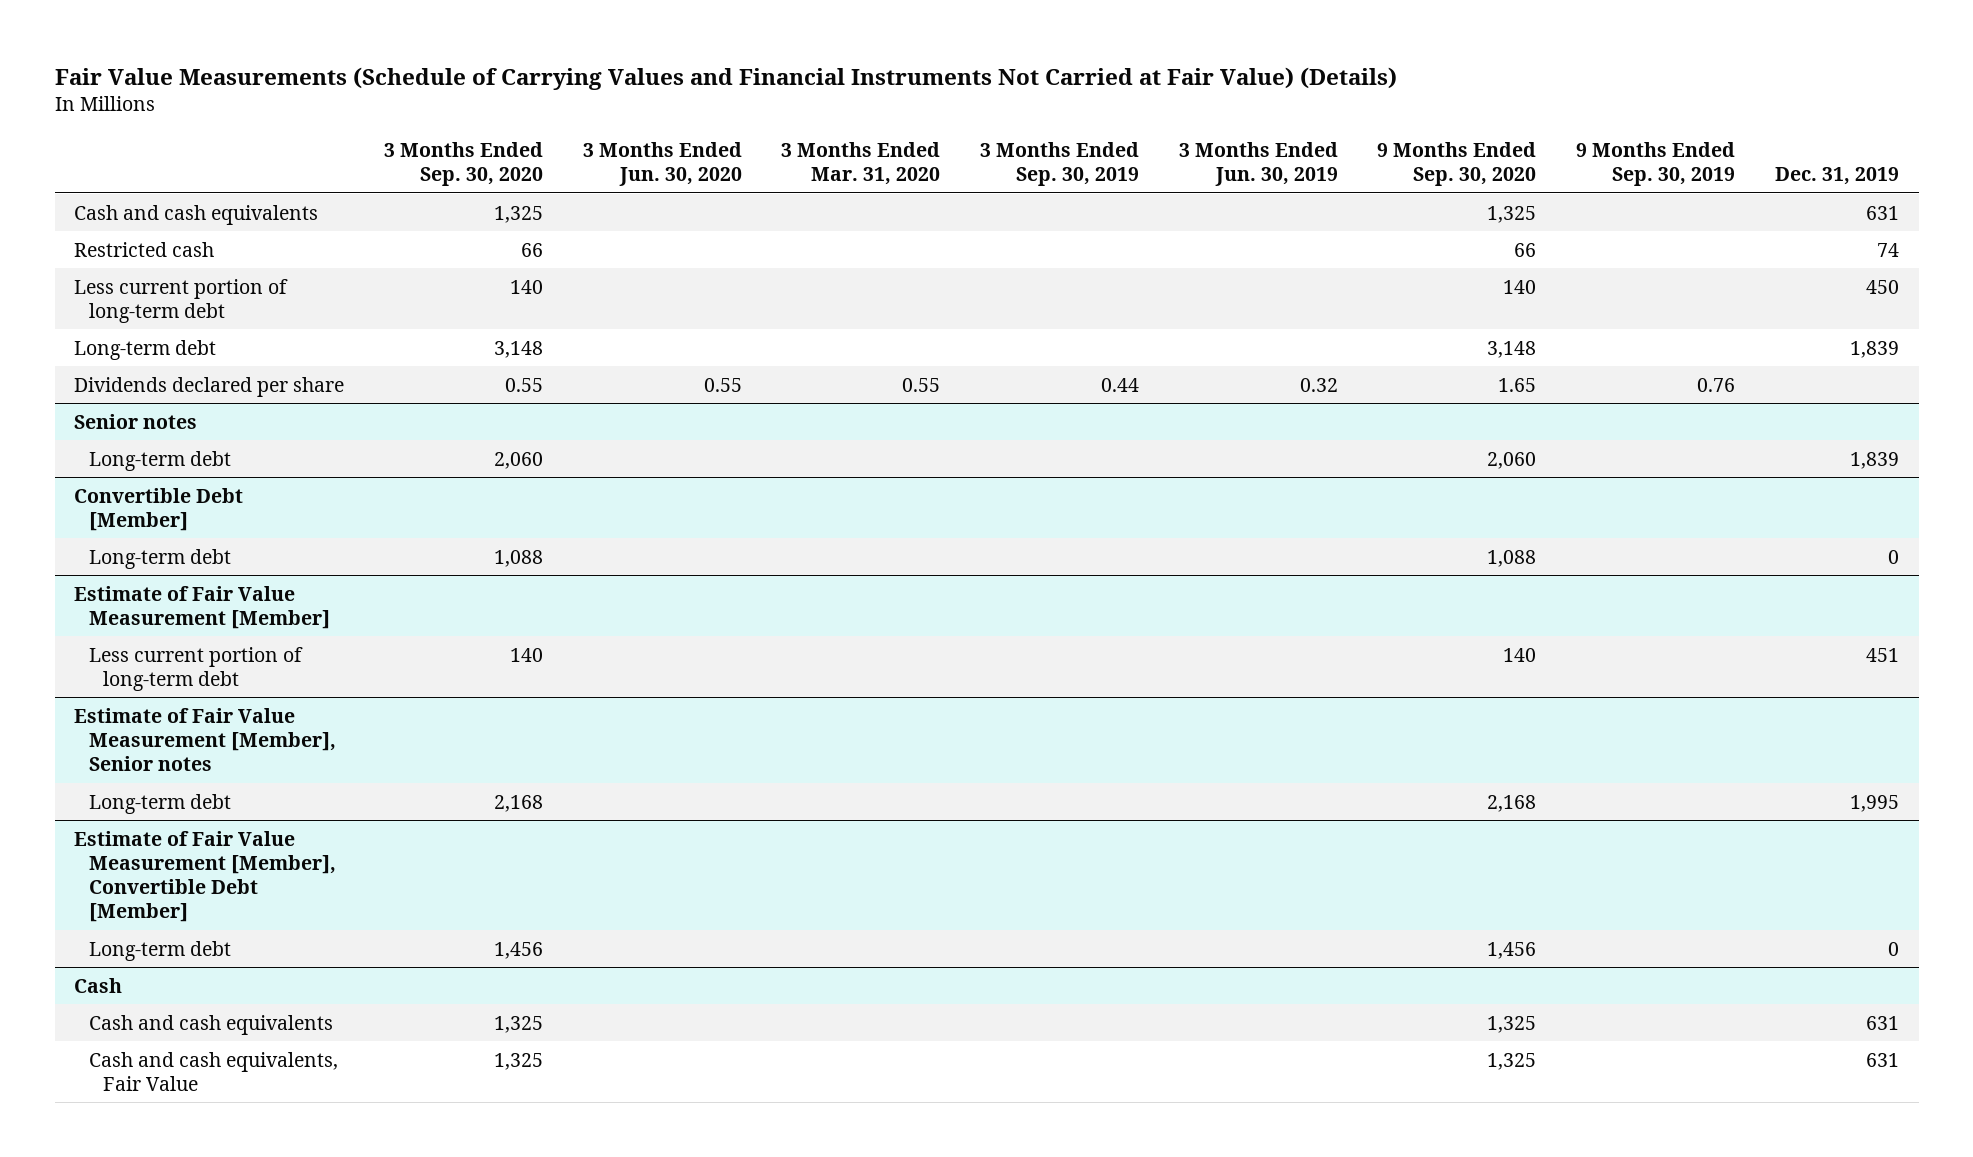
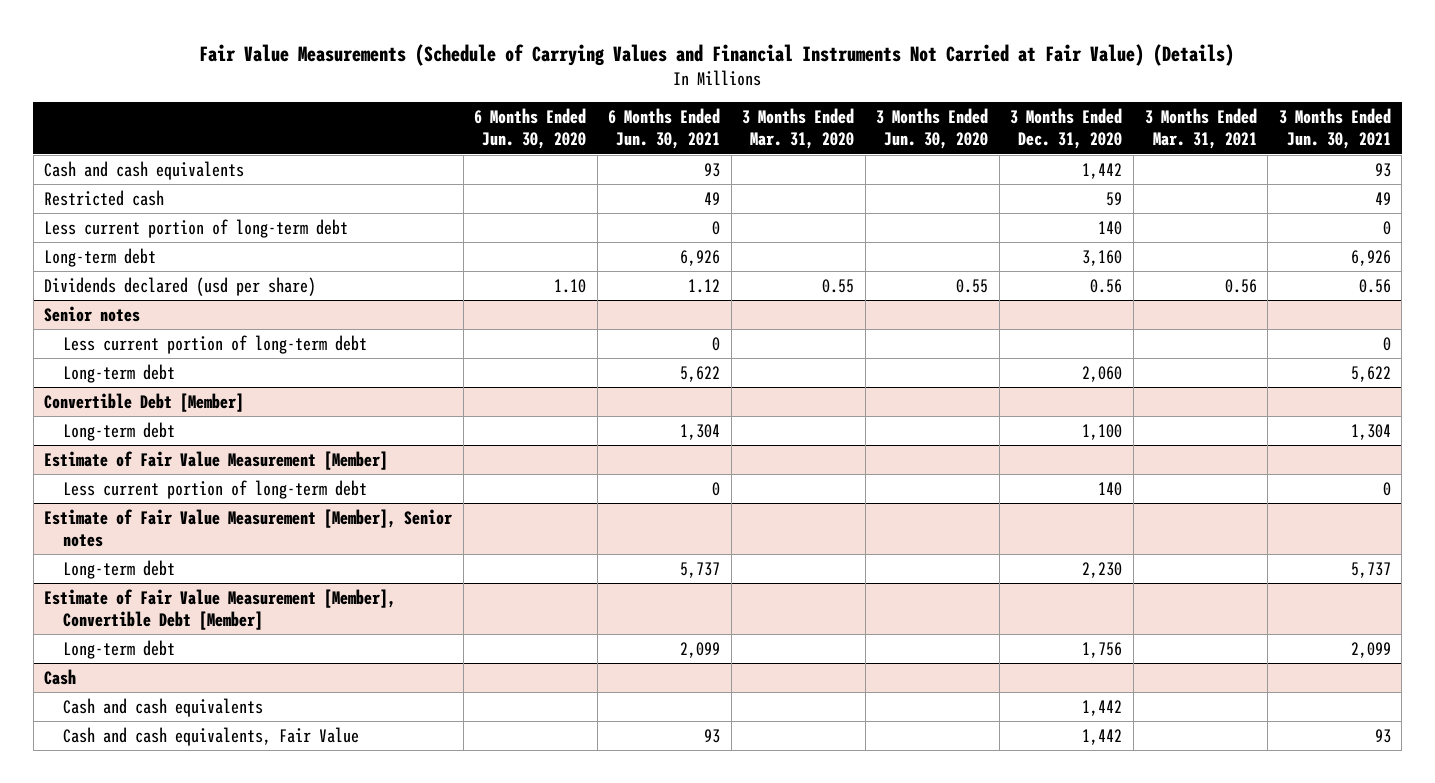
- | 3 Months Ended Sep. 30, 2020 | 3 Months Ended Jun. 30, 2020 | 3 Months Ended Mar. 31, 2020 | 3 Months Ended Sep. 30, 2019 | 3 Months Ended Jun. 30, 2019 | 9 Months Ended Sep. 30, 2020 | 9 Months Ended Sep. 30, 2019 | Dec. 31, 2019
+ | 6 Months Ended Jun. 30, 2020 | 6 Months Ended Jun. 30, 2021 | 3 Months Ended Mar. 31, 2020 | 3 Months Ended Jun. 30, 2020 | 3 Months Ended Dec. 31, 2020 | 3 Months Ended Mar. 31, 2021 | 3 Months Ended Jun. 30, 2021
- Dividends declared per share | 0.55 | 0.55 | 0.55 | 0.44 | 0.32 | 1.65 | 0.76 |
+ Dividends declared (usd per share) | 1.10 | 1.12 | 0.55 | 0.55 | 0.56 | 0.56 | 0.56
@ Senior notes
+ Less current portion of long-term debt | | 0 | | | | | 0

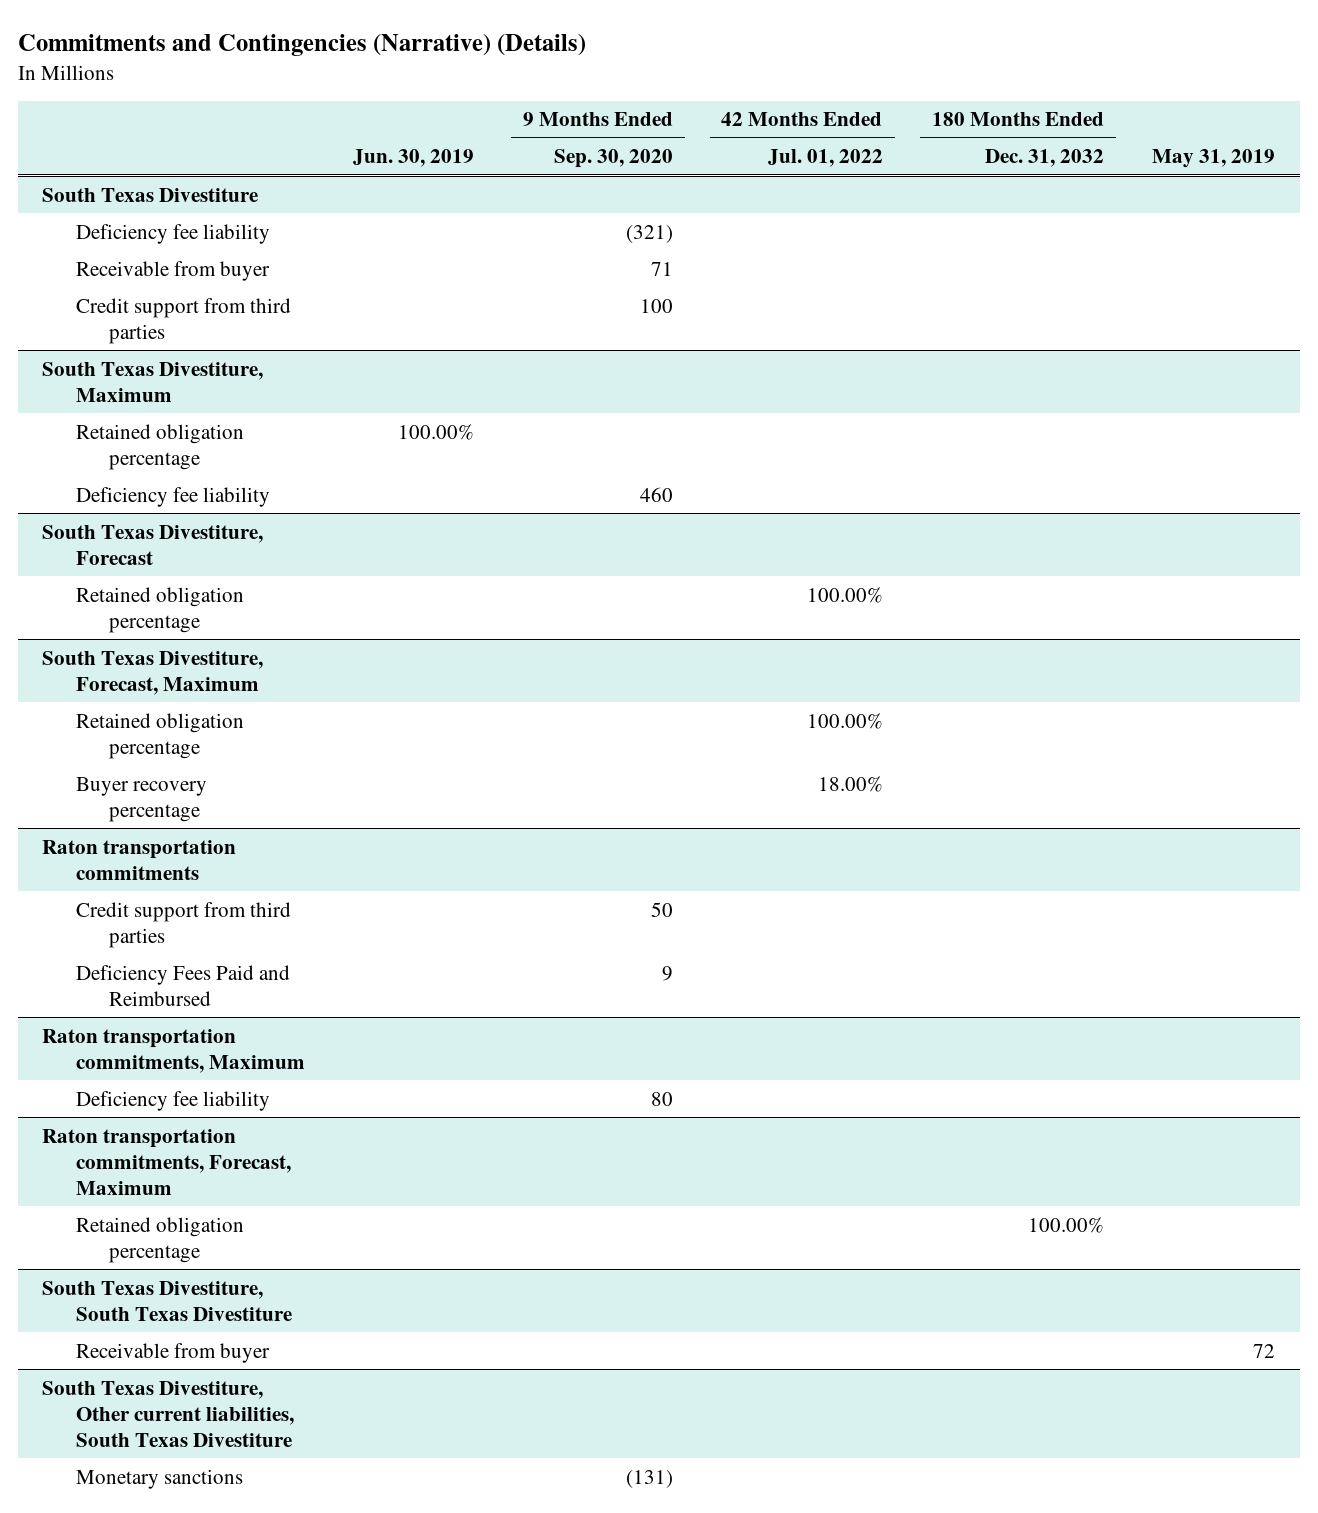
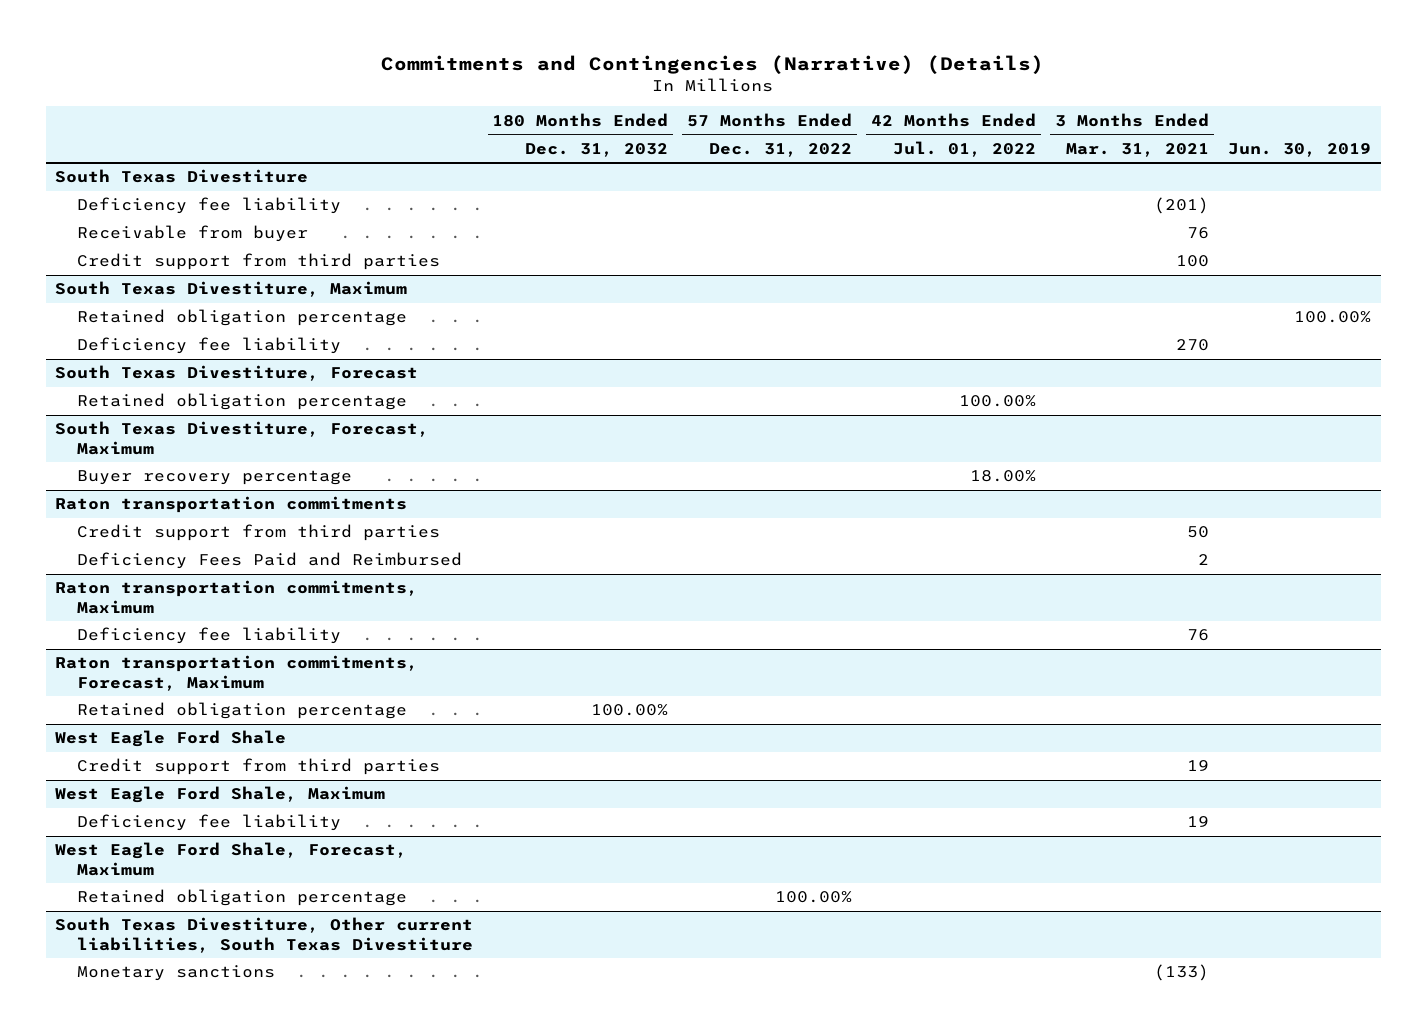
- | Jun. 30, 2019 | 9 Months Ended Sep. 30, 2020 | 42 Months Ended Jul. 01, 2022 | 180 Months Ended Dec. 31, 2032 | May 31, 2019
+ | 180 Months Ended Dec. 31, 2032 | 57 Months Ended Dec. 31, 2022 | 42 Months Ended Jul. 01, 2022 | 3 Months Ended Mar. 31, 2021 | Jun. 30, 2019
@ South Texas Divestiture, Forecast, Maximum
- Retained obligation percentage | | | 100.00% | |
- South Texas Divestiture, South Texas Divestiture
- Receivable from buyer | | | | | 72
+ West Eagle Ford Shale
+ Credit support from third parties | | | | 19 |
+ West Eagle Ford Shale, Maximum
+ Deficiency fee liability | | | | 19 |
+ West Eagle Ford Shale, Forecast, Maximum
+ Retained obligation percentage | | 100.00% | | |

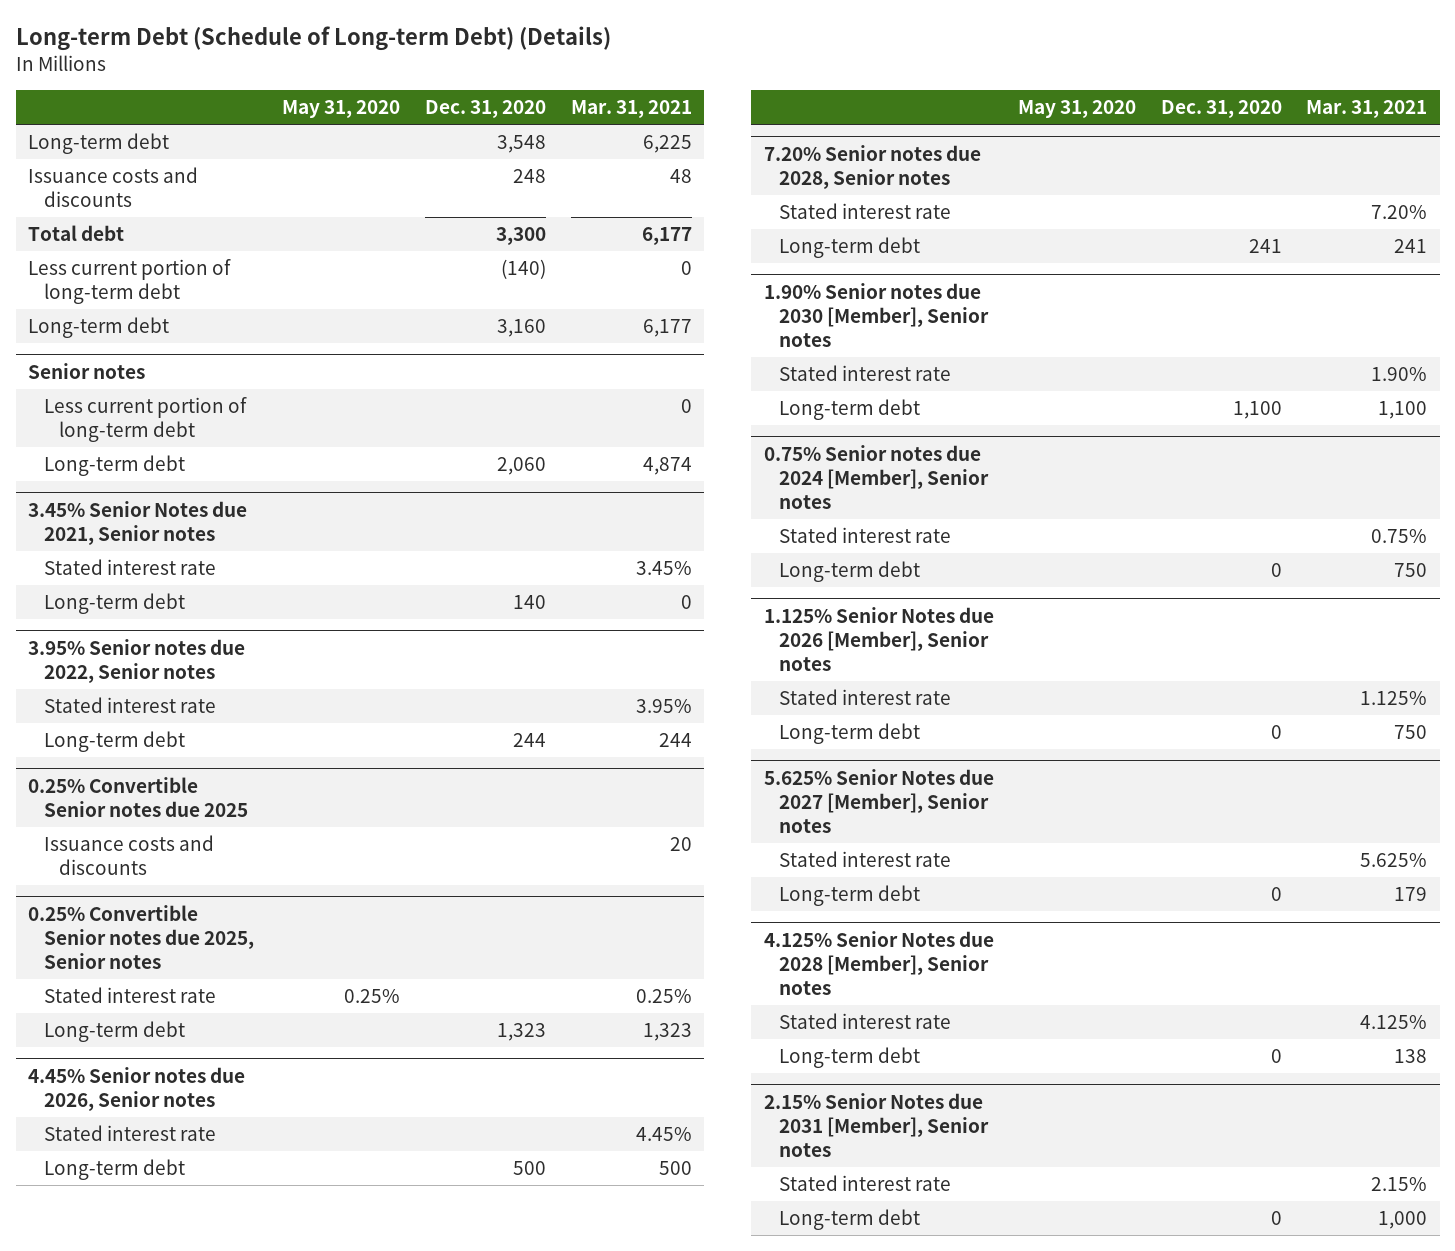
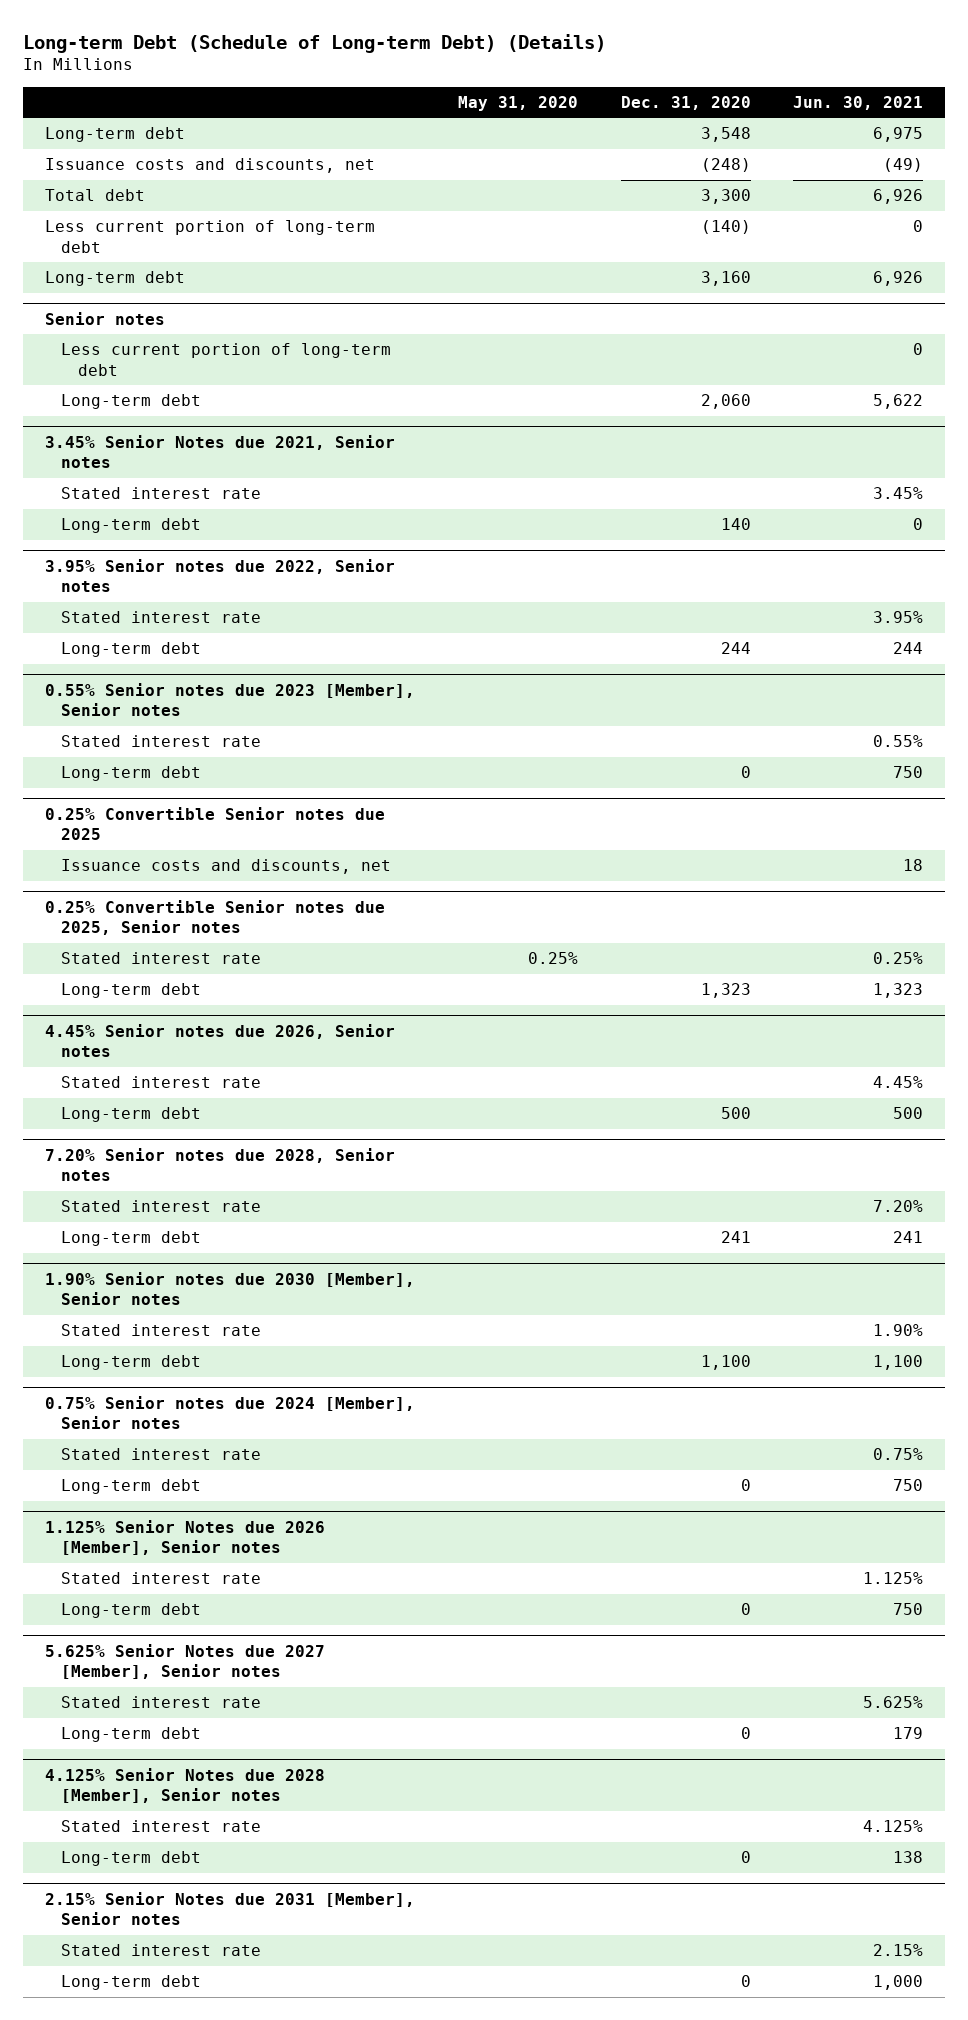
- | May 31, 2020 | Dec. 31, 2020 | Mar. 31, 2021
+ | May 31, 2020 | Dec. 31, 2020 | Jun. 30, 2021
- Issuance costs and discounts | | 248 | 48
+ Issuance costs and discounts, net | | (248) | (49)
+ 0.55% Senior notes due 2023 [Member], Senior notes
+ Stated interest rate | | | 0.55%
+ Long-term debt | | 0 | 750
@ 0.25% Convertible Senior notes due 2025
- Issuance costs and discounts | | | 20
+ Issuance costs and discounts, net | | | 18

